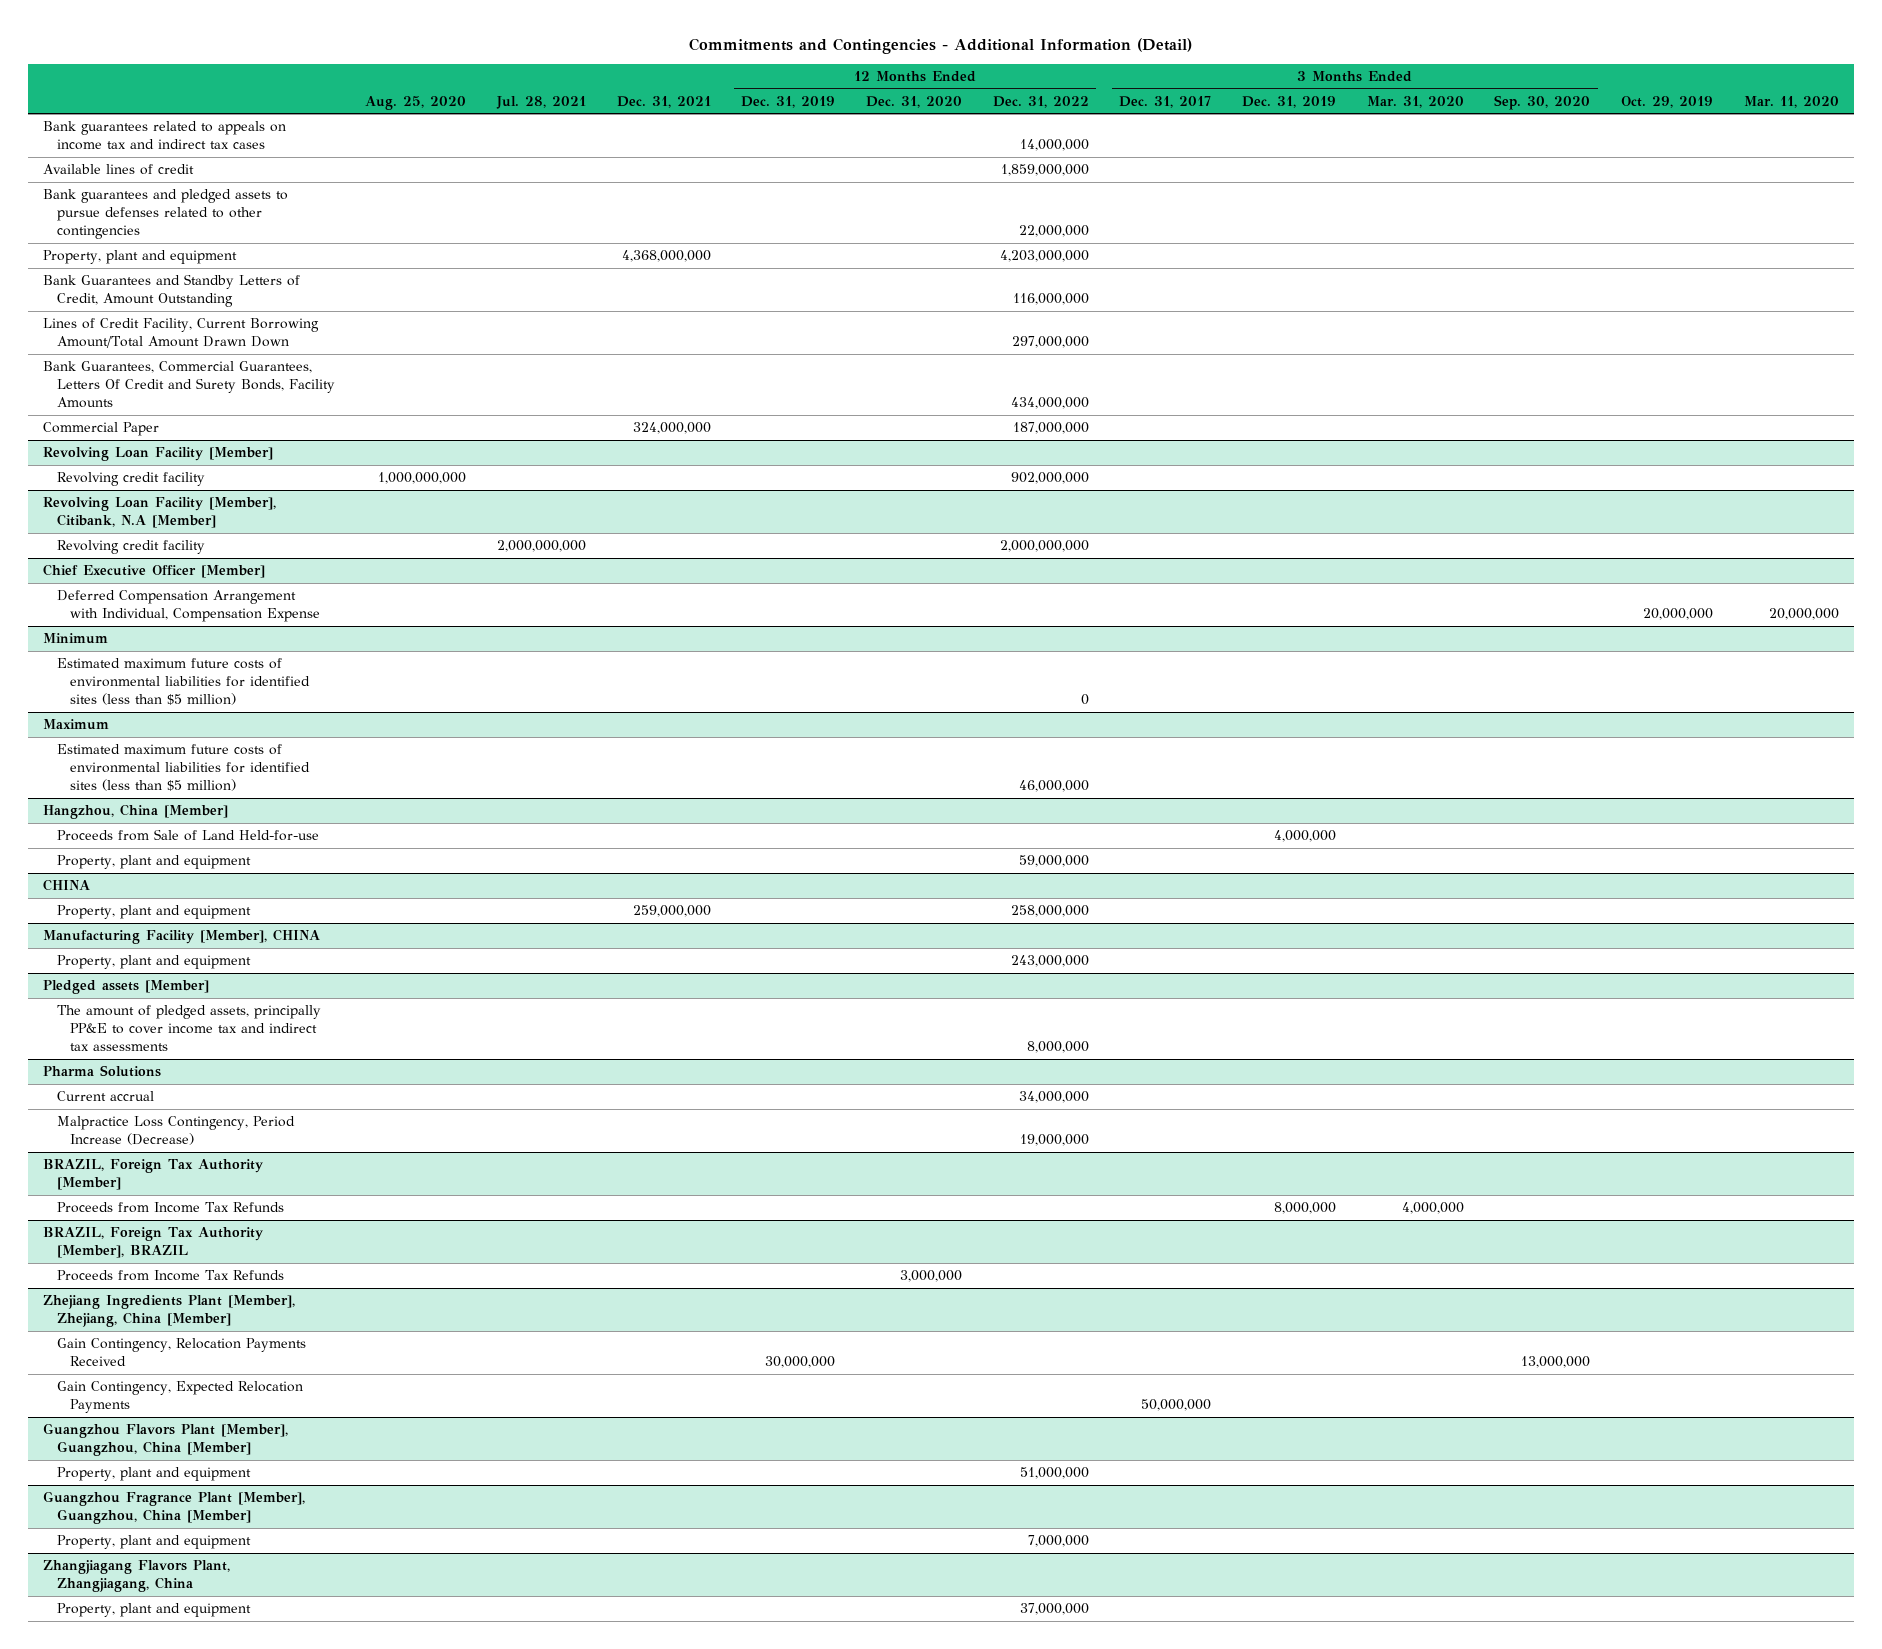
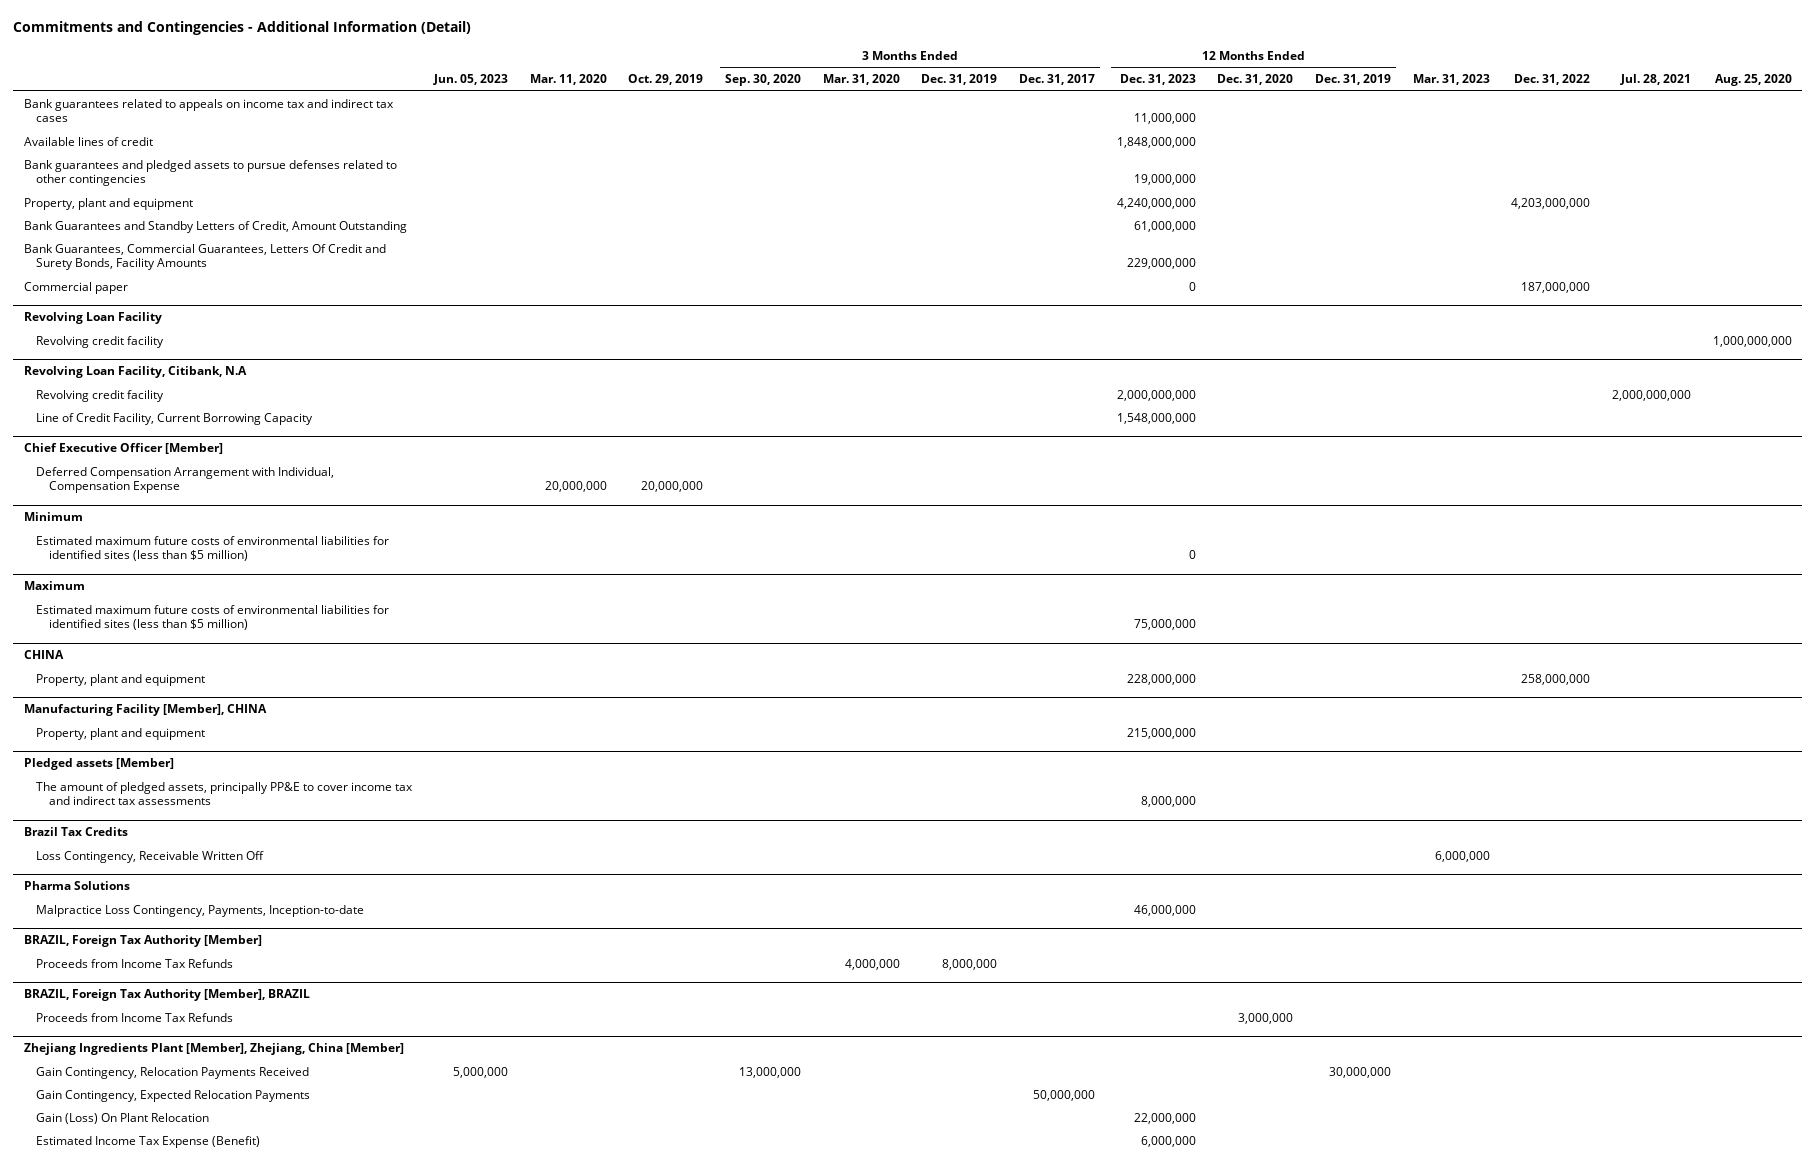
- | Aug. 25, 2020 | Jul. 28, 2021 | Dec. 31, 2021 | 12 Months Ended Dec. 31, 2019 | 12 Months Ended Dec. 31, 2020 | 12 Months Ended Dec. 31, 2022 | 3 Months Ended Dec. 31, 2017 | 3 Months Ended Dec. 31, 2019 | 3 Months Ended Mar. 31, 2020 | 3 Months Ended Sep. 30, 2020 | Oct. 29, 2019 | Mar. 11, 2020
+ | Jun. 05, 2023 | Mar. 11, 2020 | Oct. 29, 2019 | 3 Months Ended Sep. 30, 2020 | 3 Months Ended Mar. 31, 2020 | 3 Months Ended Dec. 31, 2019 | 3 Months Ended Dec. 31, 2017 | 12 Months Ended Dec. 31, 2023 | 12 Months Ended Dec. 31, 2020 | 12 Months Ended Dec. 31, 2019 | Mar. 31, 2023 | Dec. 31, 2022 | Jul. 28, 2021 | Aug. 25, 2020
- Lines of Credit Facility, Current Borrowing Amount/Total Amount Drawn Down | | | | | | 297,000,000 | | | | | |
- Commercial Paper | | | 324,000,000 | | | 187,000,000 | | | | | |
- Revolving Loan Facility [Member]
+ Commercial paper | | | | | | | | 0 | | | | 187,000,000 | |
+ Revolving Loan Facility
- Revolving Loan Facility [Member], Citibank, N.A [Member]
+ Revolving Loan Facility, Citibank, N.A
+ Line of Credit Facility, Current Borrowing Capacity | | | | | | | | 1,548,000,000 | | | | | |
- Hangzhou, China [Member]
- Proceeds from Sale of Land Held-for-use | | | | | | | | 4,000,000 | | | |
- Property, plant and equipment | | | | | | 59,000,000 | | | | | |
+ Brazil Tax Credits
+ Loss Contingency, Receivable Written Off | | | | | | | | | | | 6,000,000 | | |
@ Pharma Solutions
- Current accrual | | | | | | 34,000,000 | | | | | |
- Malpractice Loss Contingency, Period Increase (Decrease) | | | | | | 19,000,000 | | | | | |
+ Malpractice Loss Contingency, Payments, Inception-to-date | | | | | | | | 46,000,000 | | | | | |
- Guangzhou Flavors Plant [Member], Guangzhou, China [Member]
- Property, plant and equipment | | | | | | 51,000,000 | | | | | |
- Guangzhou Fragrance Plant [Member], Guangzhou, China [Member]
- Property, plant and equipment | | | | | | 7,000,000 | | | | | |
- Zhangjiagang Flavors Plant, Zhangjiagang, China
- Property, plant and equipment | | | | | | 37,000,000 | | | | | |
@ Zhejiang Ingredients Plant [Member], Zhejiang, China [Member]
+ Gain (Loss) On Plant Relocation | | | | | | | | 22,000,000 | | | | | |
+ Estimated Income Tax Expense (Benefit) | | | | | | | | 6,000,000 | | | | | |

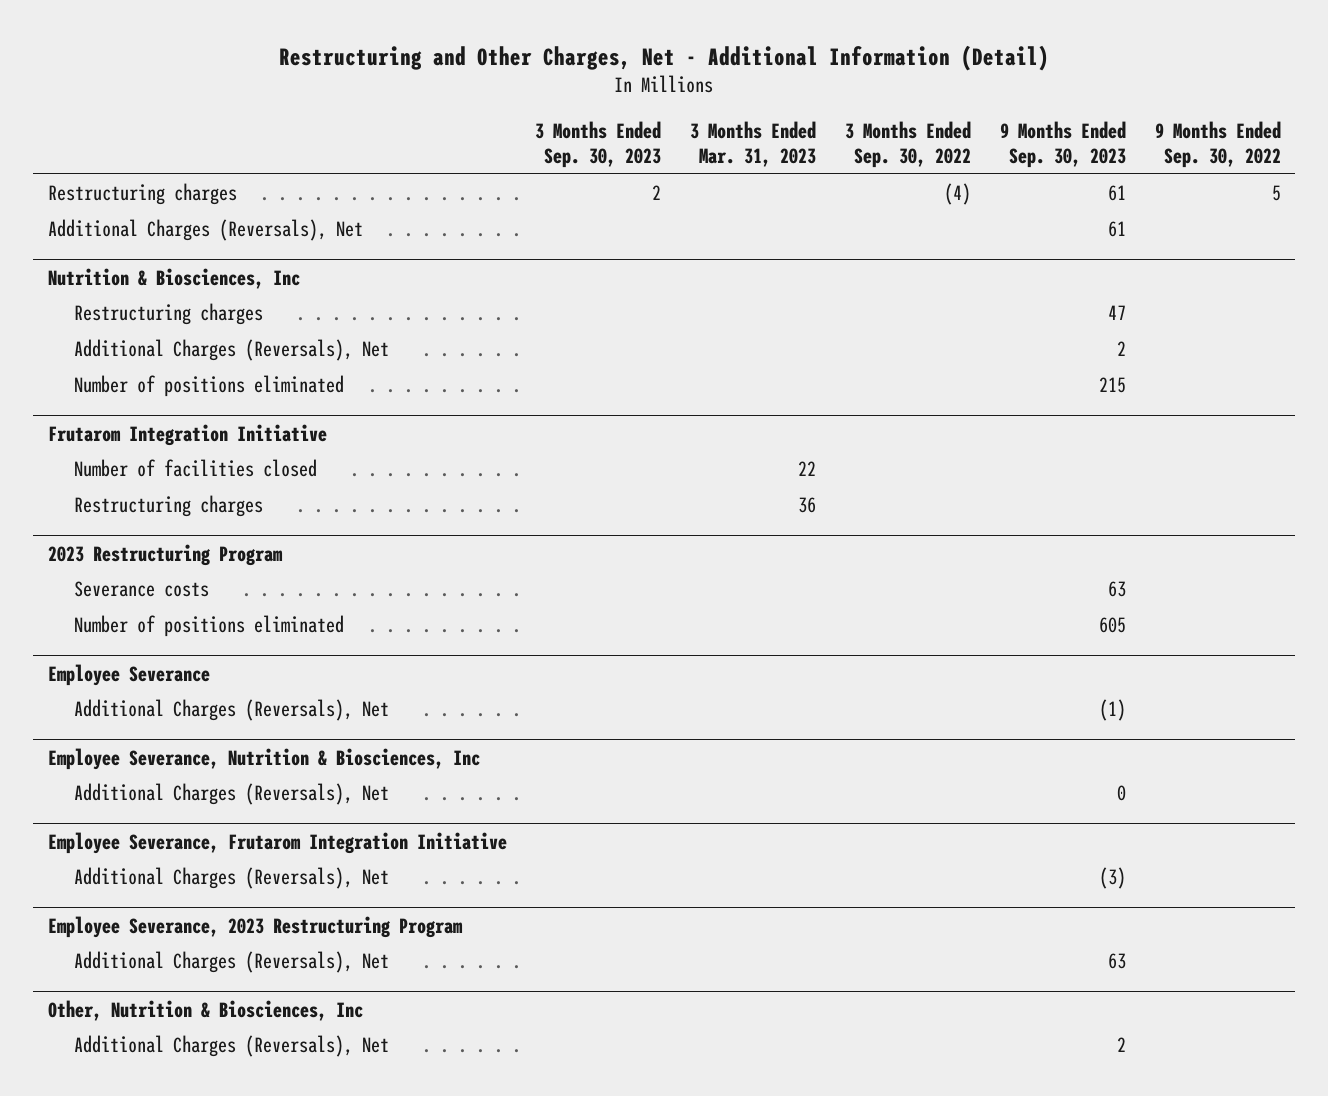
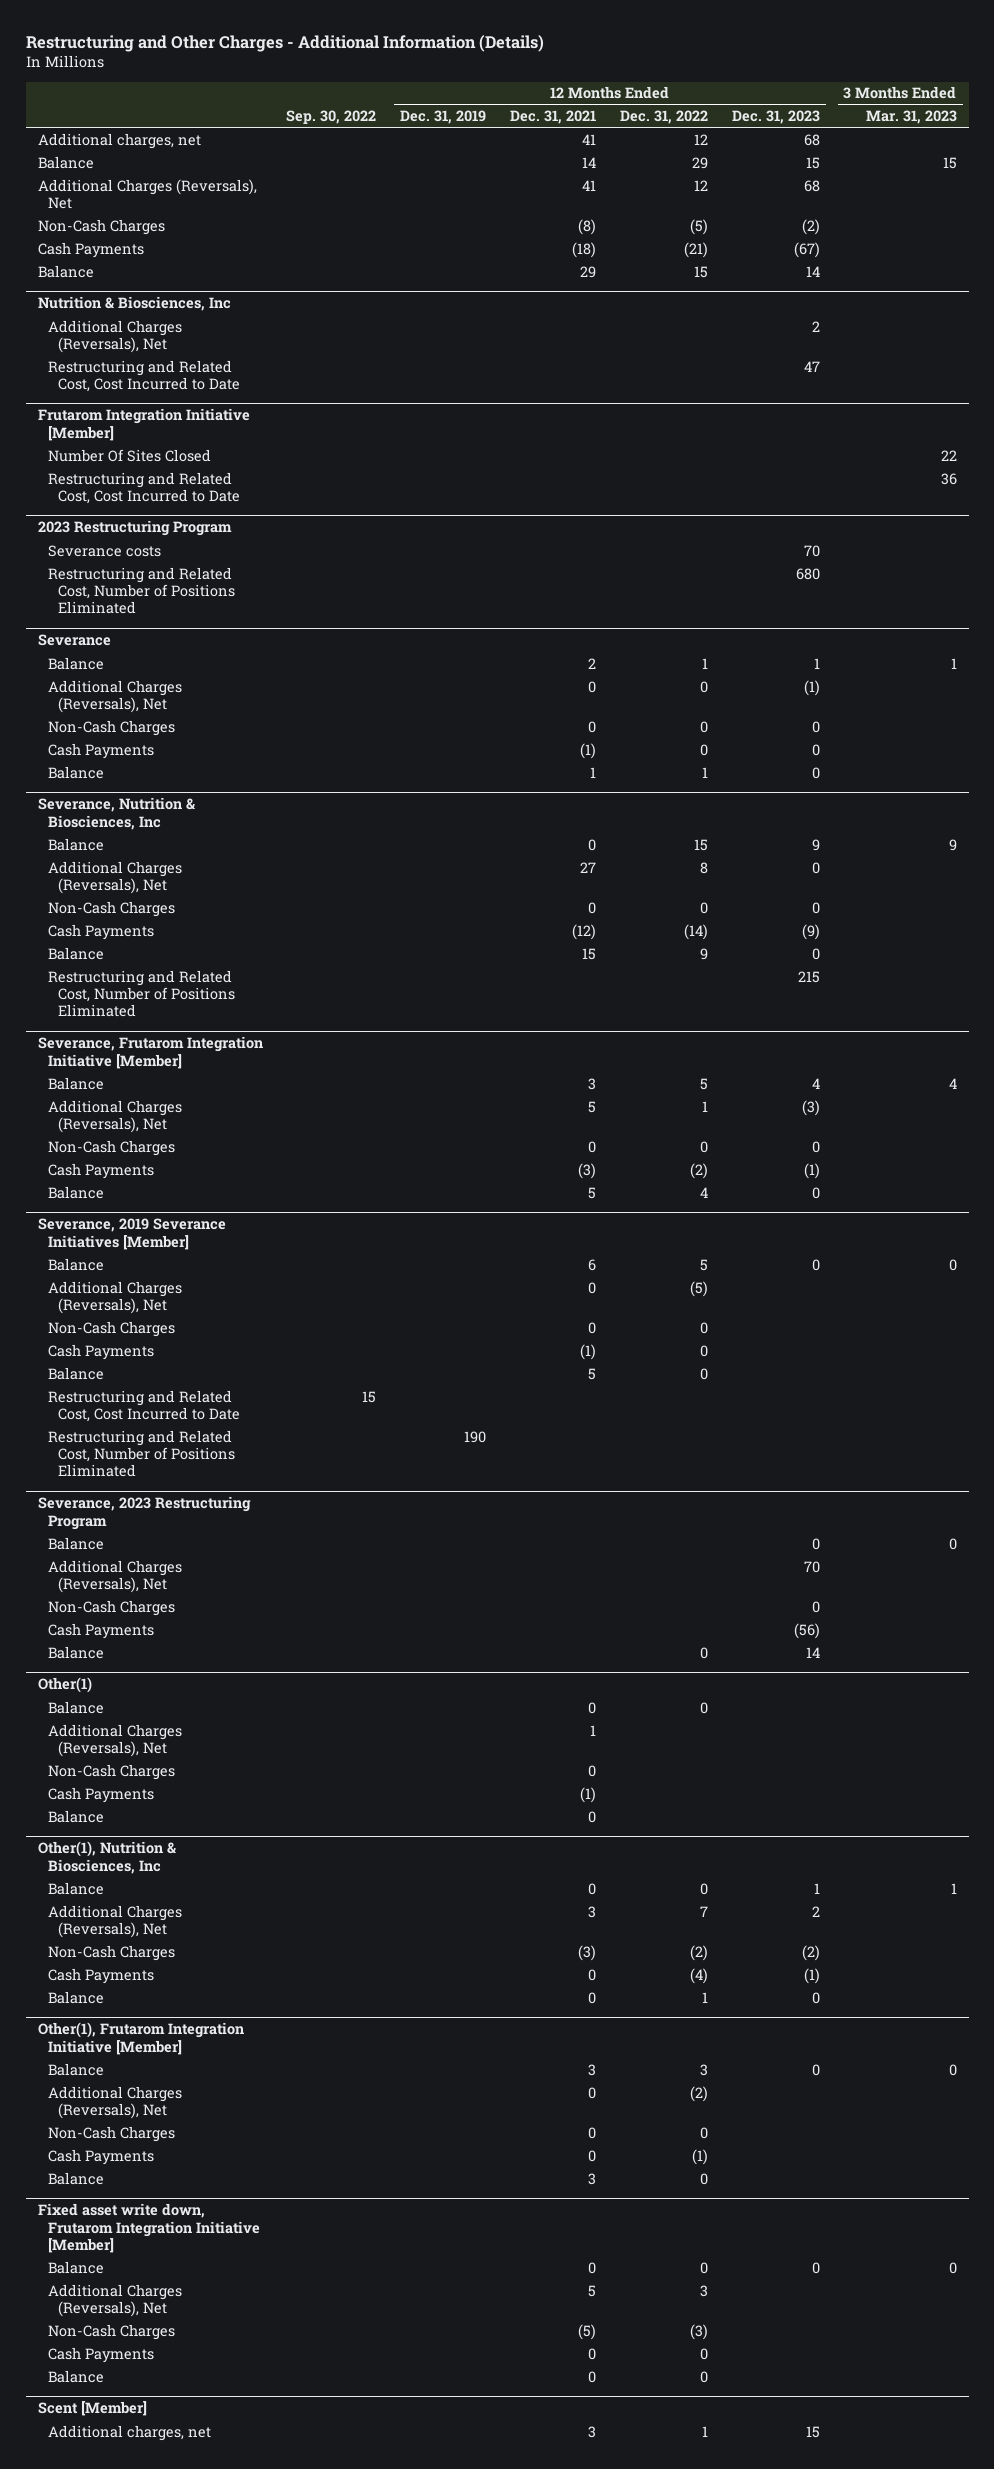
- Restructuring and Other Charges, Net - Additional Information (Detail)
+ Restructuring and Other Charges - Additional Information (Details)
- | 3 Months Ended Sep. 30, 2023 | 3 Months Ended Mar. 31, 2023 | 3 Months Ended Sep. 30, 2022 | 9 Months Ended Sep. 30, 2023 | 9 Months Ended Sep. 30, 2022
+ | Sep. 30, 2022 | 12 Months Ended Dec. 31, 2019 | 12 Months Ended Dec. 31, 2021 | 12 Months Ended Dec. 31, 2022 | 12 Months Ended Dec. 31, 2023 | 3 Months Ended Mar. 31, 2023
- Restructuring charges | 2 | | (4) | 61 | 5
+ Additional charges, net | | | 41 | 12 | 68 |
+ Balance | | | 14 | 29 | 15 | 15
+ Non-Cash Charges | | | (8) | (5) | (2) |
+ Cash Payments | | | (18) | (21) | (67) |
+ Balance | | | 29 | 15 | 14 |
@ Nutrition & Biosciences, Inc
- Restructuring charges | | | | 47 |
- Number of positions eliminated | | | | 215 |
- Frutarom Integration Initiative
- Number of facilities closed | | 22 | | |
- Restructuring charges | | 36 | | |
@ Nutrition & Biosciences, Inc
+ Restructuring and Related Cost, Cost Incurred to Date | | | | | 47 |
+ Frutarom Integration Initiative [Member]
+ Number Of Sites Closed | | | | | | 22
+ Restructuring and Related Cost, Cost Incurred to Date | | | | | | 36
@ 2023 Restructuring Program
- Number of positions eliminated | | | | 605 |
- Employee Severance
@ 2023 Restructuring Program
+ Restructuring and Related Cost, Number of Positions Eliminated | | | | | 680 |
+ Severance
+ Balance | | | 2 | 1 | 1 | 1
- Employee Severance, Nutrition & Biosciences, Inc
+ Non-Cash Charges | | | 0 | 0 | 0 |
+ Cash Payments | | | (1) | 0 | 0 |
+ Balance | | | 1 | 1 | 0 |
+ Severance, Nutrition & Biosciences, Inc
+ Balance | | | 0 | 15 | 9 | 9
- Employee Severance, Frutarom Integration Initiative
+ Non-Cash Charges | | | 0 | 0 | 0 |
+ Cash Payments | | | (12) | (14) | (9) |
+ Balance | | | 15 | 9 | 0 |
+ Restructuring and Related Cost, Number of Positions Eliminated | | | | | 215 |
+ Severance, Frutarom Integration Initiative [Member]
+ Balance | | | 3 | 5 | 4 | 4
- Employee Severance, 2023 Restructuring Program
+ Non-Cash Charges | | | 0 | 0 | 0 |
+ Cash Payments | | | (3) | (2) | (1) |
+ Balance | | | 5 | 4 | 0 |
+ Severance, 2019 Severance Initiatives [Member]
+ Balance | | | 6 | 5 | 0 | 0
+ Additional Charges (Reversals), Net | | | 0 | (5) | |
+ Non-Cash Charges | | | 0 | 0 | |
+ Cash Payments | | | (1) | 0 | |
+ Balance | | | 5 | 0 | |
+ Restructuring and Related Cost, Cost Incurred to Date | 15 | | | | |
+ Restructuring and Related Cost, Number of Positions Eliminated | | 190 | | | |
+ Severance, 2023 Restructuring Program
+ Balance | | | | | 0 | 0
- Other, Nutrition & Biosciences, Inc
+ Non-Cash Charges | | | | | 0 |
+ Cash Payments | | | | | (56) |
+ Balance | | | | 0 | 14 |
+ Other(1)
+ Balance | | | 0 | 0 | |
+ Additional Charges (Reversals), Net | | | 1 | | |
+ Non-Cash Charges | | | 0 | | |
+ Cash Payments | | | (1) | | |
+ Balance | | | 0 | | |
+ Other(1), Nutrition & Biosciences, Inc
+ Balance | | | 0 | 0 | 1 | 1
+ Non-Cash Charges | | | (3) | (2) | (2) |
+ Cash Payments | | | 0 | (4) | (1) |
+ Balance | | | 0 | 1 | 0 |
+ Other(1), Frutarom Integration Initiative [Member]
+ Balance | | | 3 | 3 | 0 | 0
+ Additional Charges (Reversals), Net | | | 0 | (2) | |
+ Non-Cash Charges | | | 0 | 0 | |
+ Cash Payments | | | 0 | (1) | |
+ Balance | | | 3 | 0 | |
+ Fixed asset write down, Frutarom Integration Initiative [Member]
+ Balance | | | 0 | 0 | 0 | 0
+ Additional Charges (Reversals), Net | | | 5 | 3 | |
+ Non-Cash Charges | | | (5) | (3) | |
+ Cash Payments | | | 0 | 0 | |
+ Balance | | | 0 | 0 | |
+ Scent [Member]
+ Additional charges, net | | | 3 | 1 | 15 |

